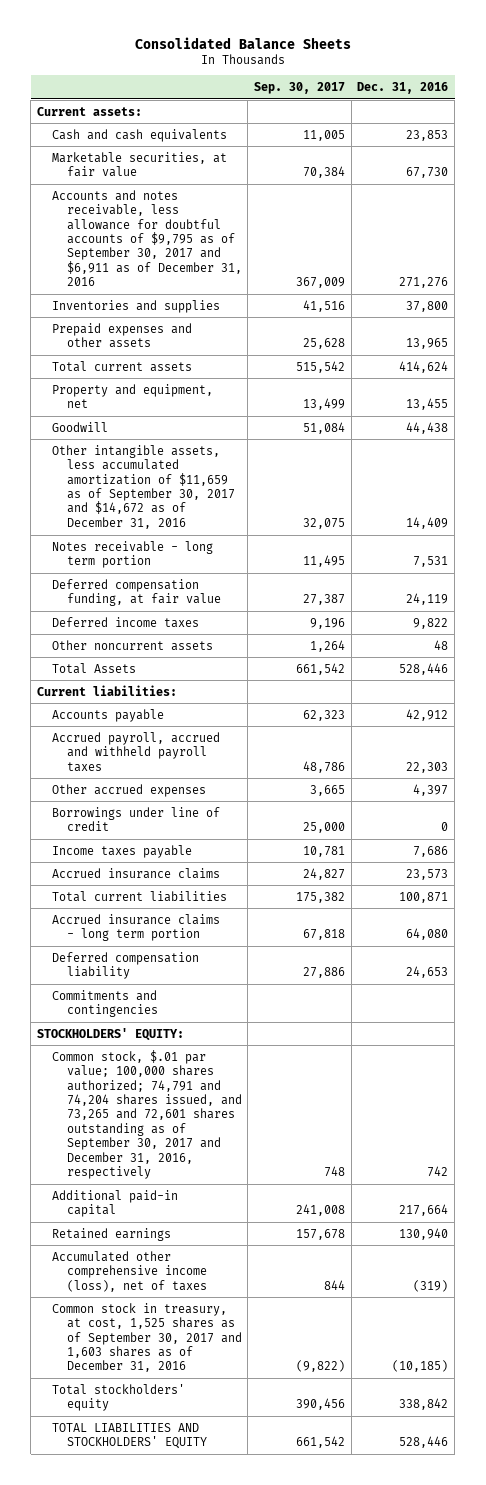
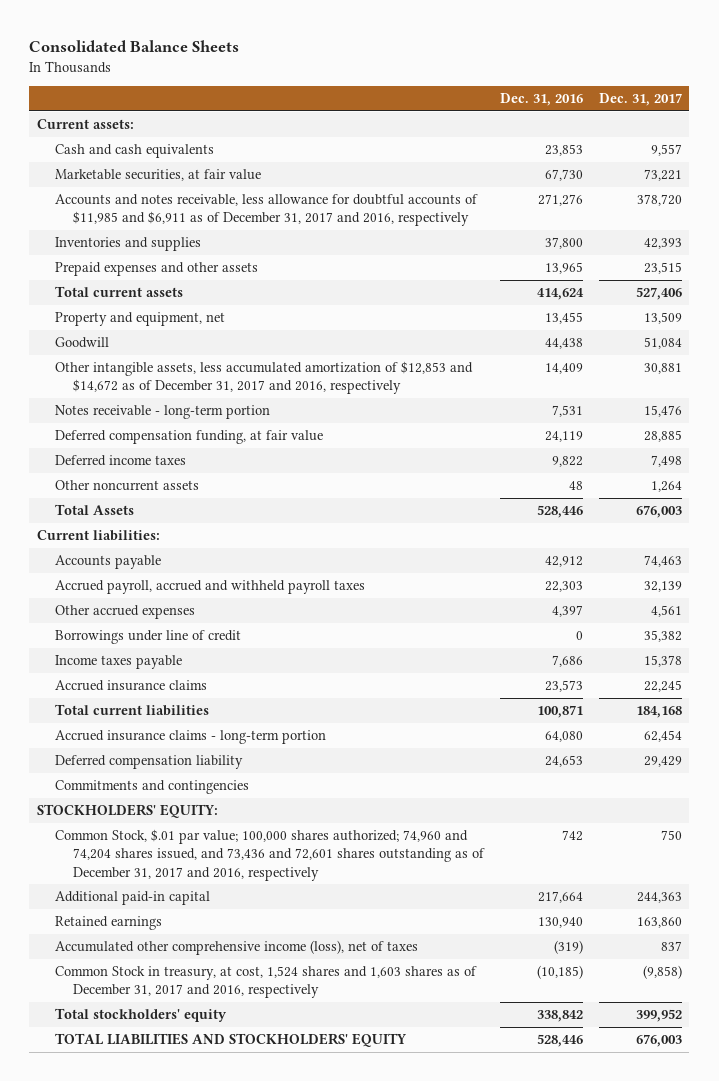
- | Sep. 30, 2017 | Dec. 31, 2016
+ | Dec. 31, 2016 | Dec. 31, 2017
- Accounts and notes receivable, less allowance for doubtful accounts of $9,795 as of September 30, 2017 and $6,911 as of December 31, 2016 | 367,009 | 271,276
+ Accounts and notes receivable, less allowance for doubtful accounts of $11,985 and $6,911 as of December 31, 2017 and 2016, respectively | 271,276 | 378,720
- Other intangible assets, less accumulated amortization of $11,659 as of September 30, 2017 and $14,672 as of December 31, 2016 | 32,075 | 14,409
- Notes receivable - long term portion | 11,495 | 7,531
+ Other intangible assets, less accumulated amortization of $12,853 and $14,672 as of December 31, 2017 and 2016, respectively | 14,409 | 30,881
+ Notes receivable - long-term portion | 7,531 | 15,476
- Accrued insurance claims - long term portion | 67,818 | 64,080
+ Accrued insurance claims - long-term portion | 64,080 | 62,454
- Common stock, $.01 par value; 100,000 shares authorized; 74,791 and 74,204 shares issued, and 73,265 and 72,601 shares outstanding as of September 30, 2017 and December 31, 2016, respectively | 748 | 742
+ Common Stock, $.01 par value; 100,000 shares authorized; 74,960 and 74,204 shares issued, and 73,436 and 72,601 shares outstanding as of December 31, 2017 and 2016, respectively | 742 | 750
- Common stock in treasury, at cost, 1,525 shares as of September 30, 2017 and 1,603 shares as of December 31, 2016 | (9,822) | (10,185)
+ Common Stock in treasury, at cost, 1,524 shares and 1,603 shares as of December 31, 2017 and 2016, respectively | (10,185) | (9,858)

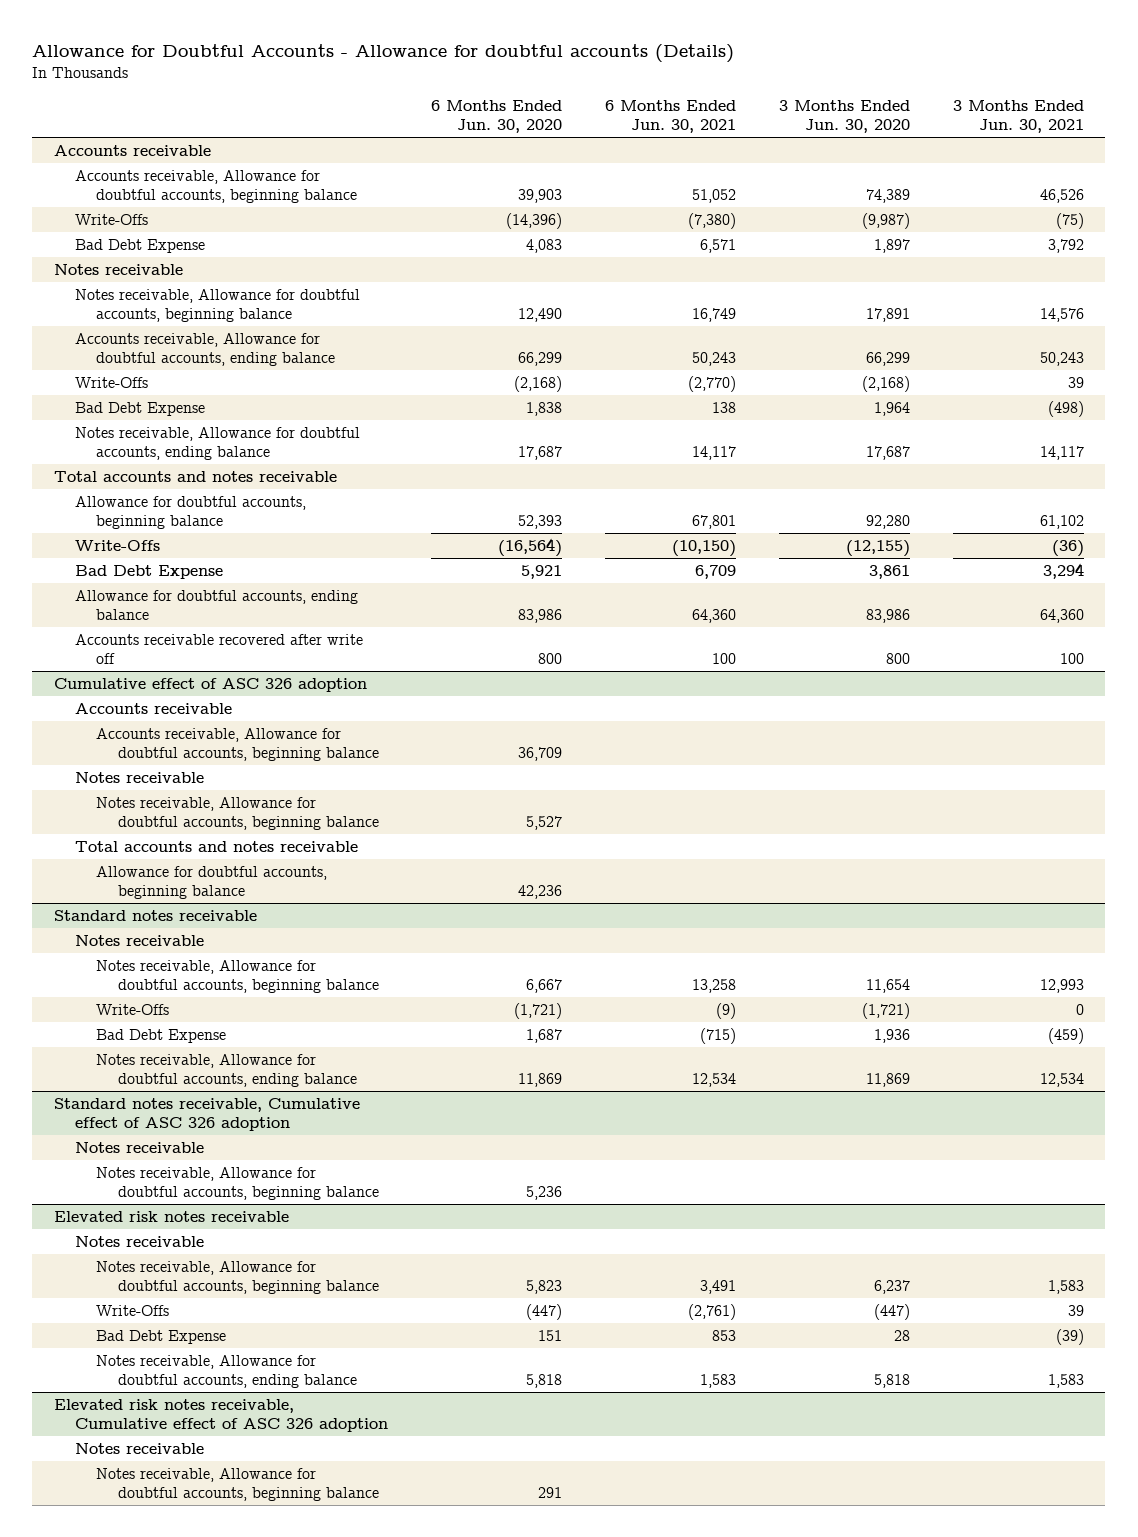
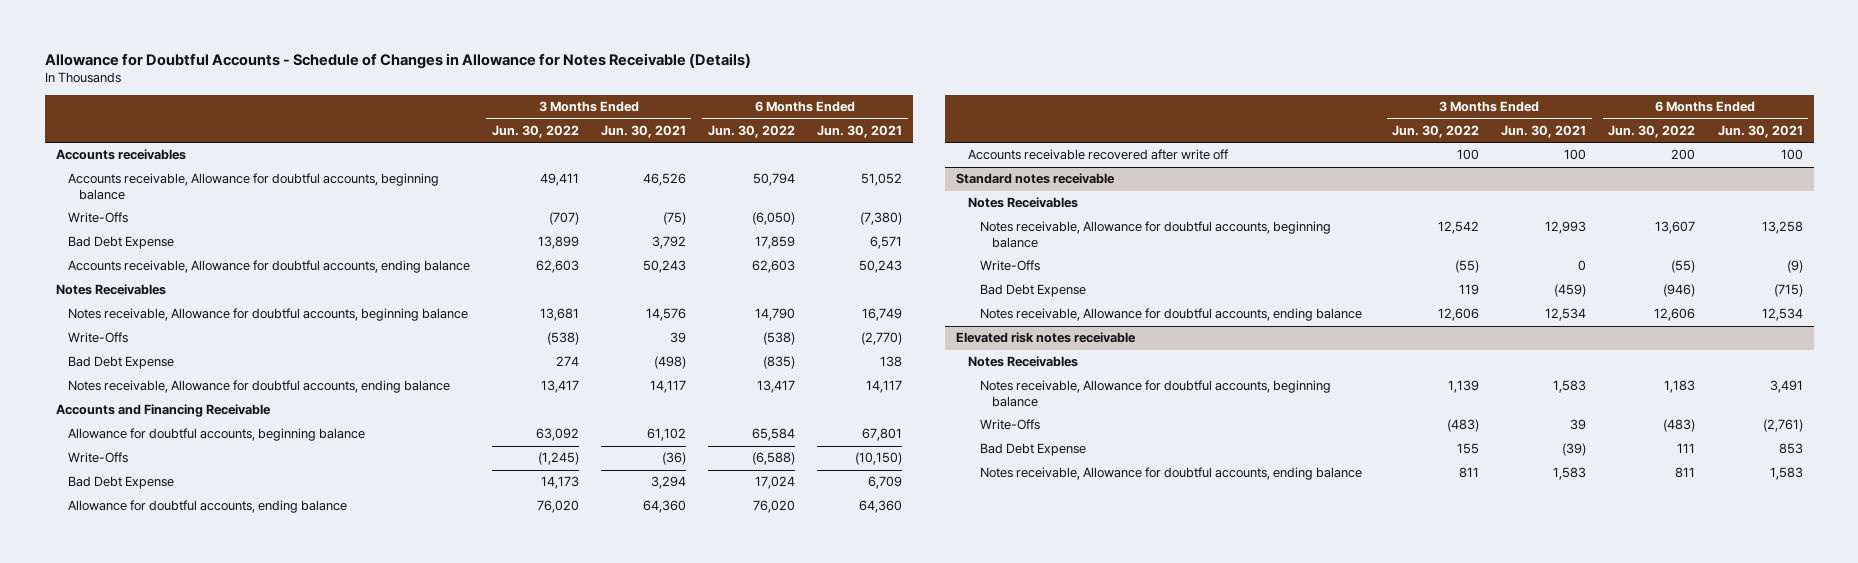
- Allowance for Doubtful Accounts - Allowance for doubtful accounts (Details)
+ Allowance for Doubtful Accounts - Schedule of Changes in Allowance for Notes Receivable (Details)
- | 6 Months Ended Jun. 30, 2020 | 6 Months Ended Jun. 30, 2021 | 3 Months Ended Jun. 30, 2020 | 3 Months Ended Jun. 30, 2021
+ | 3 Months Ended Jun. 30, 2022 | 3 Months Ended Jun. 30, 2021 | 6 Months Ended Jun. 30, 2022 | 6 Months Ended Jun. 30, 2021
- Accounts receivable
+ Accounts receivables
- Notes receivable
+ Notes Receivables
moved down: Notes receivable, Allowance for doubtful accounts, beginning balance | 13,681 | 14,576 | 14,790 | 16,749
- Total accounts and notes receivable
+ Accounts and Financing Receivable
- Cumulative effect of ASC 326 adoption
- Accounts receivable
- Accounts receivable, Allowance for doubtful accounts, beginning balance | 36,709 | | |
- Notes receivable
- Notes receivable, Allowance for doubtful accounts, beginning balance | 5,527 | | |
- Total accounts and notes receivable
- Allowance for doubtful accounts, beginning balance | 42,236 | | |
@ Standard notes receivable
- Notes receivable
+ Notes Receivables
- Standard notes receivable, Cumulative effect of ASC 326 adoption
- Notes receivable
- Notes receivable, Allowance for doubtful accounts, beginning balance | 5,236 | | |
@ Elevated risk notes receivable
- Notes receivable
+ Notes Receivables
- Elevated risk notes receivable, Cumulative effect of ASC 326 adoption
- Notes receivable
- Notes receivable, Allowance for doubtful accounts, beginning balance | 291 | | |

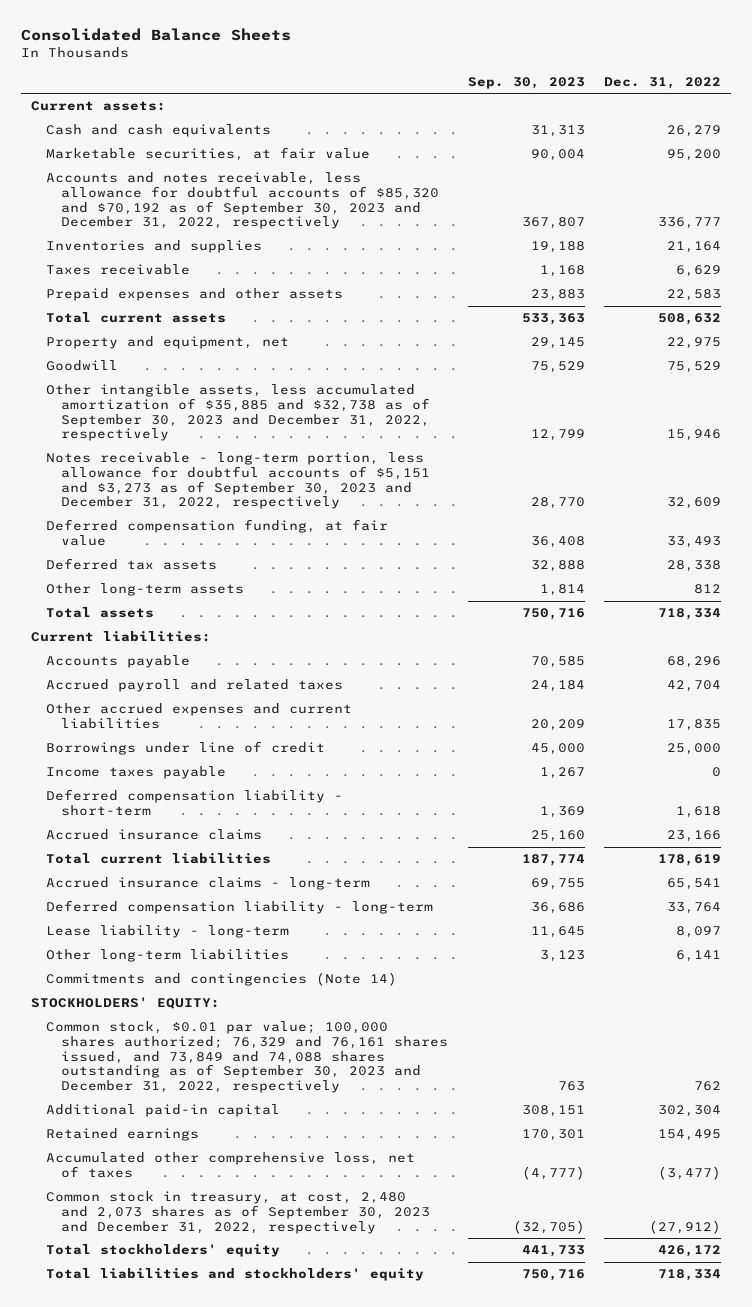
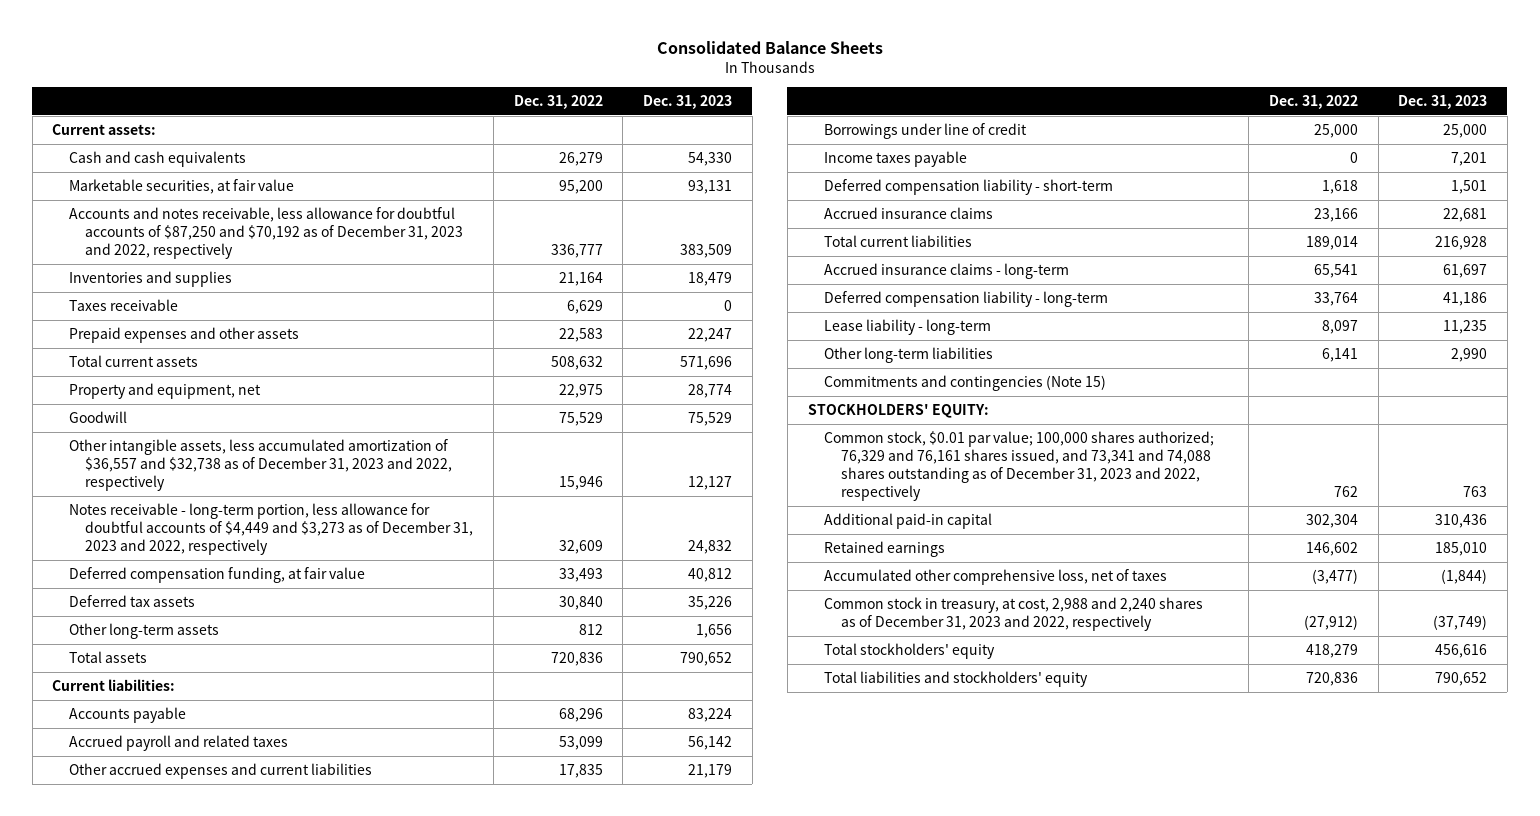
- | Sep. 30, 2023 | Dec. 31, 2022
+ | Dec. 31, 2022 | Dec. 31, 2023
- Accounts and notes receivable, less allowance for doubtful accounts of $85,320 and $70,192 as of September 30, 2023 and December 31, 2022, respectively | 367,807 | 336,777
+ Accounts and notes receivable, less allowance for doubtful accounts of $87,250 and $70,192 as of December 31, 2023 and 2022, respectively | 336,777 | 383,509
- Other intangible assets, less accumulated amortization of $35,885 and $32,738 as of September 30, 2023 and December 31, 2022, respectively | 12,799 | 15,946
- Notes receivable - long-term portion, less allowance for doubtful accounts of $5,151 and $3,273 as of September 30, 2023 and December 31, 2022, respectively | 28,770 | 32,609
+ Other intangible assets, less accumulated amortization of $36,557 and $32,738 as of December 31, 2023 and 2022, respectively | 15,946 | 12,127
+ Notes receivable - long-term portion, less allowance for doubtful accounts of $4,449 and $3,273 as of December 31, 2023 and 2022, respectively | 32,609 | 24,832
- Deferred tax assets | 32,888 | 28,338
+ Deferred tax assets | 30,840 | 35,226
- Total assets | 750,716 | 718,334
+ Total assets | 720,836 | 790,652
- Accrued payroll and related taxes | 24,184 | 42,704
+ Accrued payroll and related taxes | 53,099 | 56,142
- Total current liabilities | 187,774 | 178,619
+ Total current liabilities | 189,014 | 216,928
- Commitments and contingencies (Note 14)
+ Commitments and contingencies (Note 15)
- Common stock, $0.01 par value; 100,000 shares authorized; 76,329 and 76,161 shares issued, and 73,849 and 74,088 shares outstanding as of September 30, 2023 and December 31, 2022, respectively | 763 | 762
+ Common stock, $0.01 par value; 100,000 shares authorized; 76,329 and 76,161 shares issued, and 73,341 and 74,088 shares outstanding as of December 31, 2023 and 2022, respectively | 762 | 763
- Retained earnings | 170,301 | 154,495
+ Retained earnings | 146,602 | 185,010
- Common stock in treasury, at cost, 2,480 and 2,073 shares as of September 30, 2023 and December 31, 2022, respectively | (32,705) | (27,912)
- Total stockholders' equity | 441,733 | 426,172
- Total liabilities and stockholders' equity | 750,716 | 718,334
+ Common stock in treasury, at cost, 2,988 and 2,240 shares as of December 31, 2023 and 2022, respectively | (27,912) | (37,749)
+ Total stockholders' equity | 418,279 | 456,616
+ Total liabilities and stockholders' equity | 720,836 | 790,652

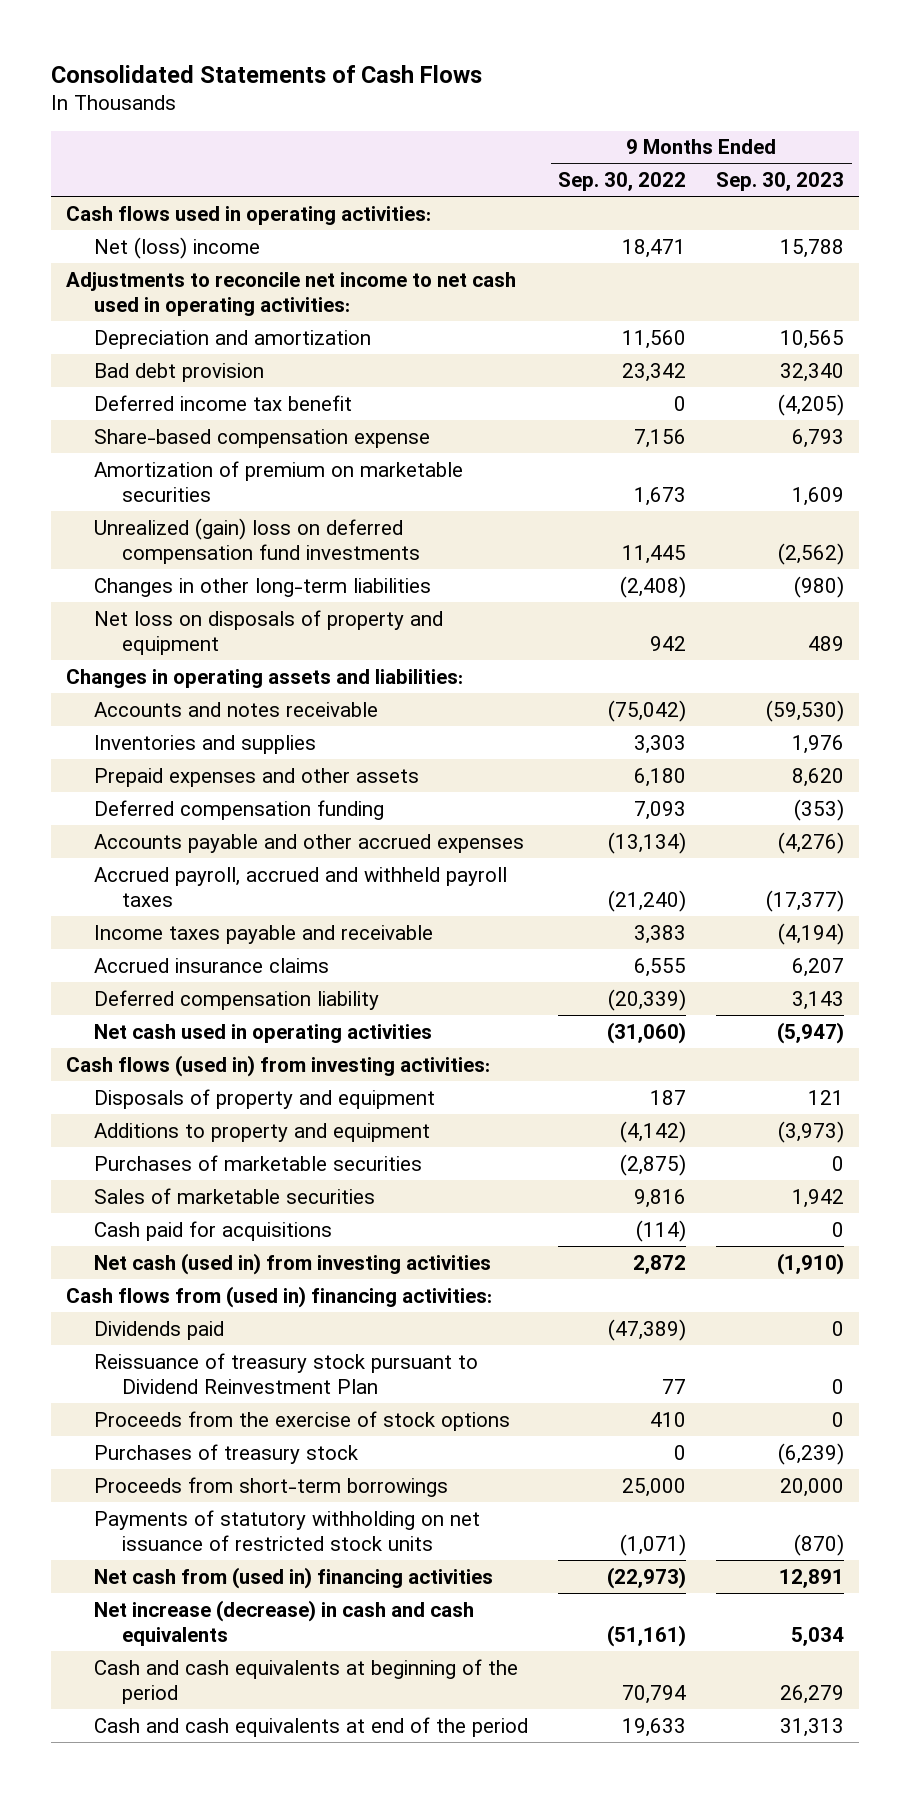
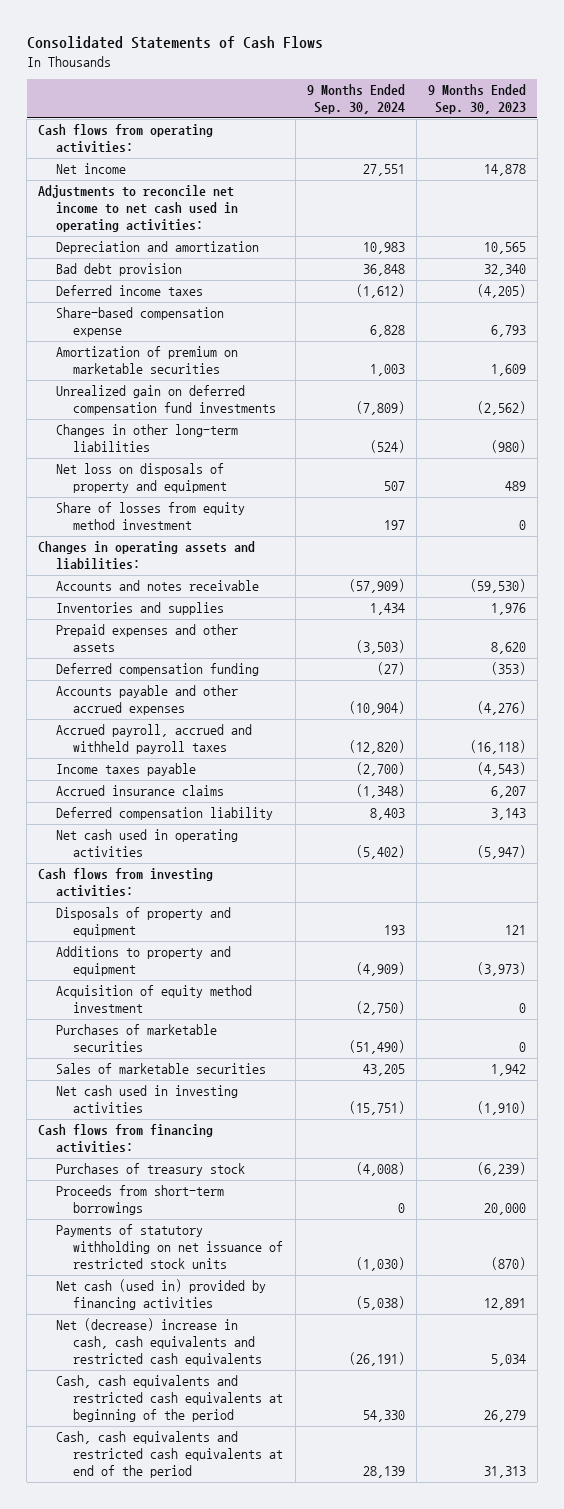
- | 9 Months Ended Sep. 30, 2022 | 9 Months Ended Sep. 30, 2023
+ | 9 Months Ended Sep. 30, 2024 | 9 Months Ended Sep. 30, 2023
- Cash flows used in operating activities:
- Net (loss) income | 18,471 | 15,788
+ Cash flows from operating activities:
+ Net income | 27,551 | 14,878
- Deferred income tax benefit | 0 | (4,205)
+ Deferred income taxes | (1,612) | (4,205)
- Unrealized (gain) loss on deferred compensation fund investments | 11,445 | (2,562)
+ Unrealized gain on deferred compensation fund investments | (7,809) | (2,562)
+ Share of losses from equity method investment | 197 | 0
- Accrued payroll, accrued and withheld payroll taxes | (21,240) | (17,377)
- Income taxes payable and receivable | 3,383 | (4,194)
+ Accrued payroll, accrued and withheld payroll taxes | (12,820) | (16,118)
+ Income taxes payable | (2,700) | (4,543)
- Cash flows (used in) from investing activities:
+ Cash flows from investing activities:
+ Acquisition of equity method investment | (2,750) | 0
- Cash paid for acquisitions | (114) | 0
- Net cash (used in) from investing activities | 2,872 | (1,910)
- Cash flows from (used in) financing activities:
- Dividends paid | (47,389) | 0
- Reissuance of treasury stock pursuant to Dividend Reinvestment Plan | 77 | 0
- Proceeds from the exercise of stock options | 410 | 0
+ Net cash used in investing activities | (15,751) | (1,910)
+ Cash flows from financing activities:
- Net cash from (used in) financing activities | (22,973) | 12,891
- Net increase (decrease) in cash and cash equivalents | (51,161) | 5,034
- Cash and cash equivalents at beginning of the period | 70,794 | 26,279
- Cash and cash equivalents at end of the period | 19,633 | 31,313
+ Net cash (used in) provided by financing activities | (5,038) | 12,891
+ Net (decrease) increase in cash, cash equivalents and restricted cash equivalents | (26,191) | 5,034
+ Cash, cash equivalents and restricted cash equivalents at beginning of the period | 54,330 | 26,279
+ Cash, cash equivalents and restricted cash equivalents at end of the period | 28,139 | 31,313

